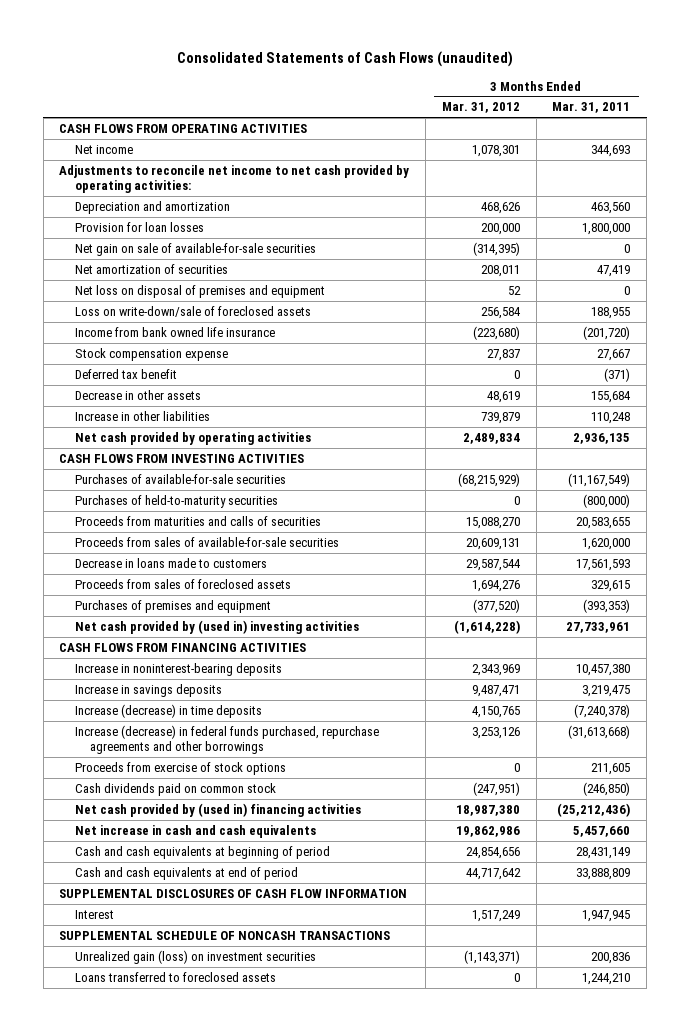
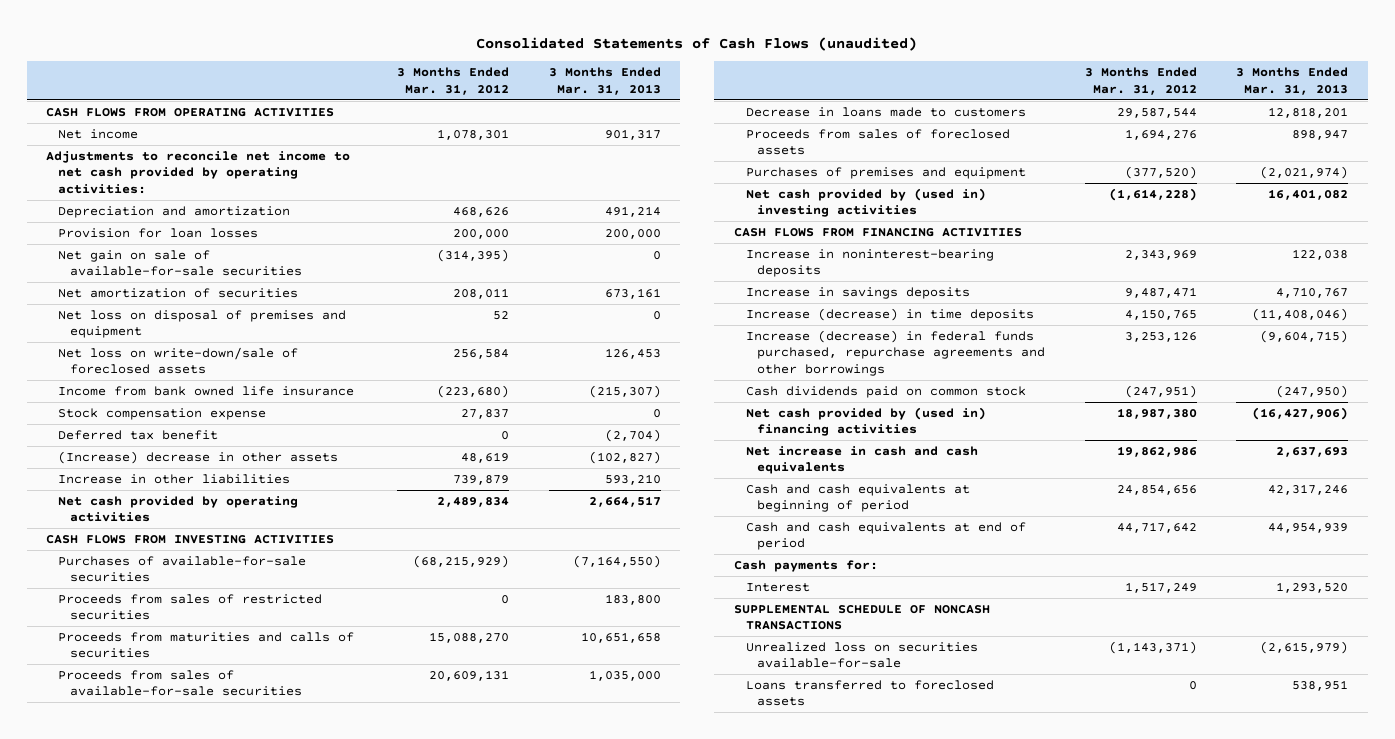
- | 3 Months Ended Mar. 31, 2012 | 3 Months Ended Mar. 31, 2011
+ | 3 Months Ended Mar. 31, 2012 | 3 Months Ended Mar. 31, 2013
- Loss on write-down/sale of foreclosed assets | 256,584 | 188,955
+ Net loss on write-down/sale of foreclosed assets | 256,584 | 126,453
- Decrease in other assets | 48,619 | 155,684
+ (Increase) decrease in other assets | 48,619 | (102,827)
- Purchases of held-to-maturity securities | 0 | (800,000)
+ Proceeds from sales of restricted securities | 0 | 183,800
- Proceeds from exercise of stock options | 0 | 211,605
- SUPPLEMENTAL DISCLOSURES OF CASH FLOW INFORMATION
+ Cash payments for:
- Unrealized gain (loss) on investment securities | (1,143,371) | 200,836
+ Unrealized loss on securities available-for-sale | (1,143,371) | (2,615,979)

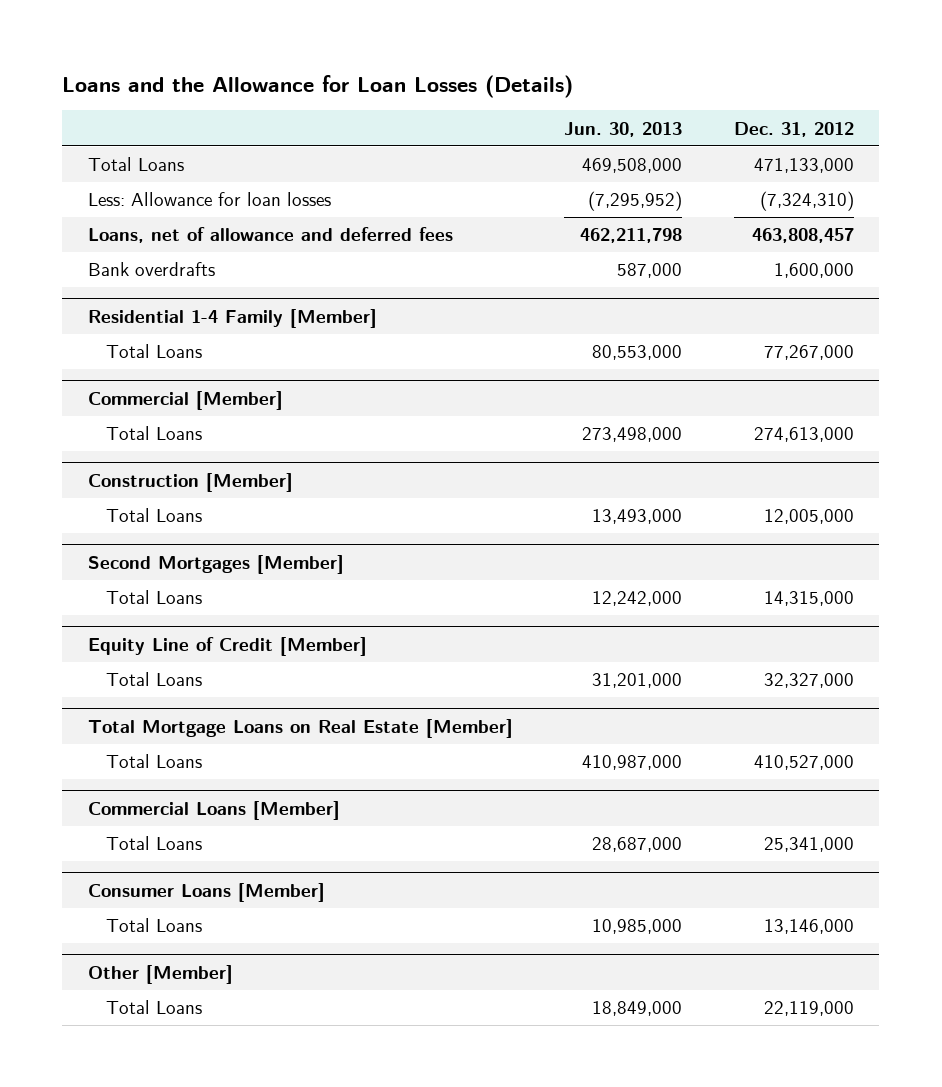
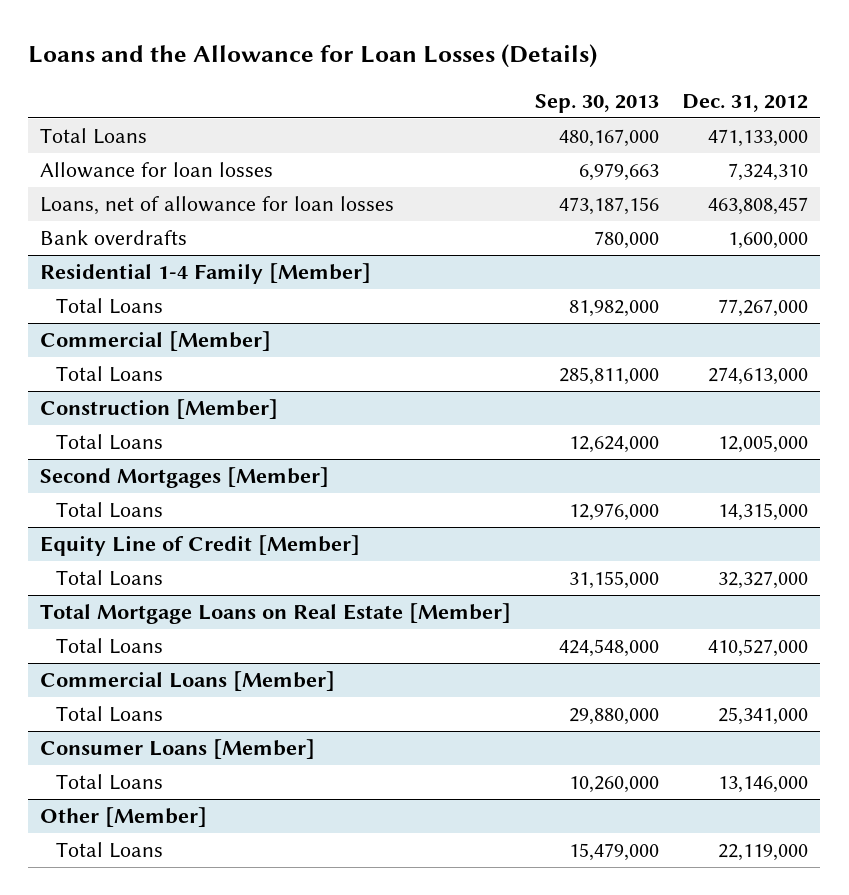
- | Jun. 30, 2013 | Dec. 31, 2012
+ | Sep. 30, 2013 | Dec. 31, 2012
- Less: Allowance for loan losses | (7,295,952) | (7,324,310)
- Loans, net of allowance and deferred fees | 462,211,798 | 463,808,457
+ Allowance for loan losses | 6,979,663 | 7,324,310
+ Loans, net of allowance for loan losses | 473,187,156 | 463,808,457

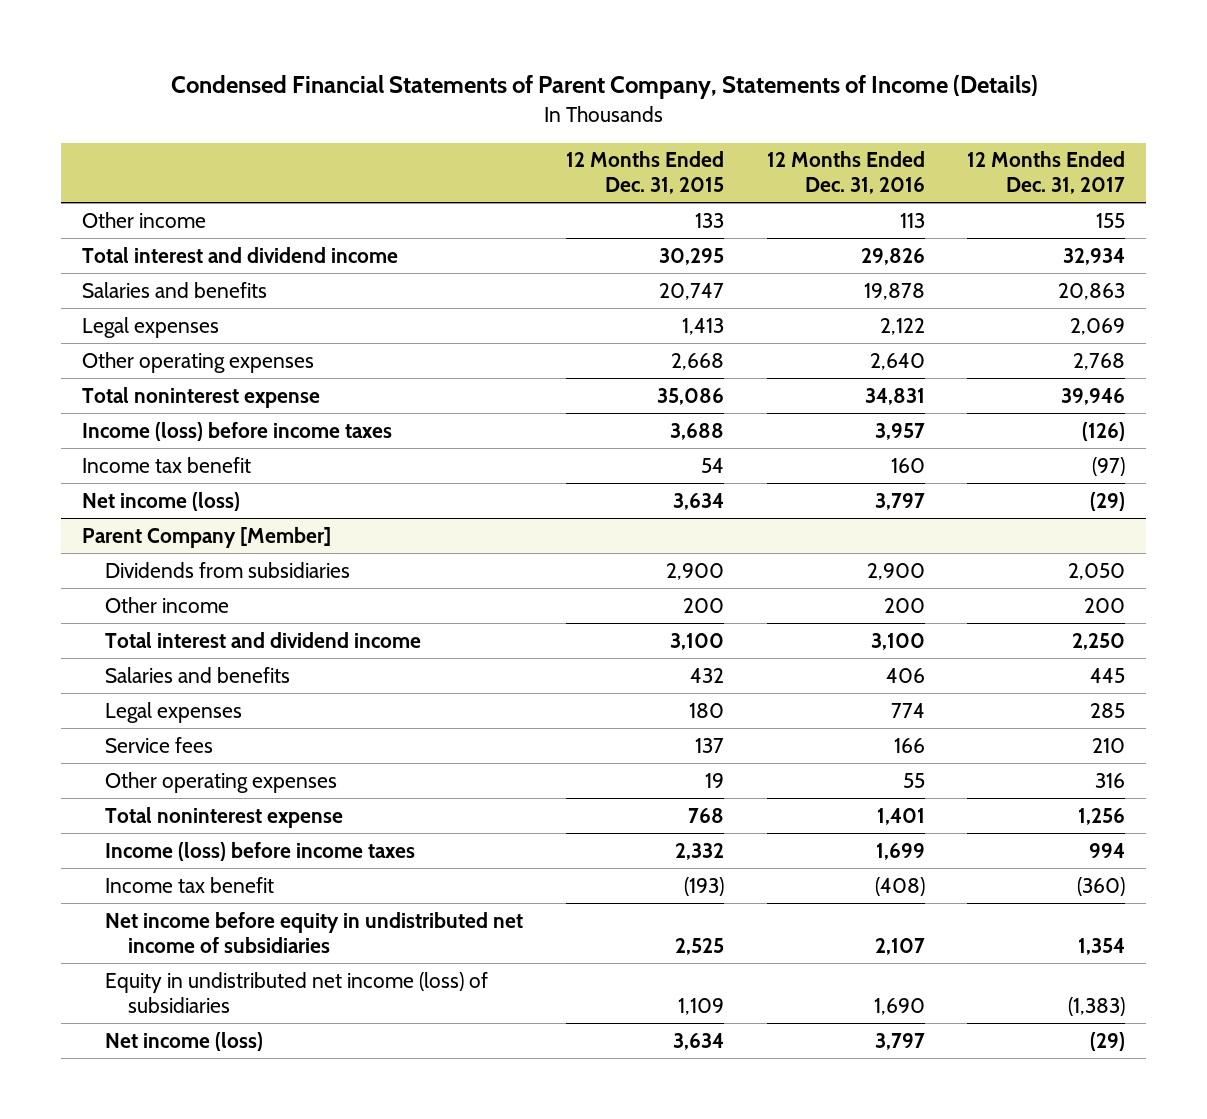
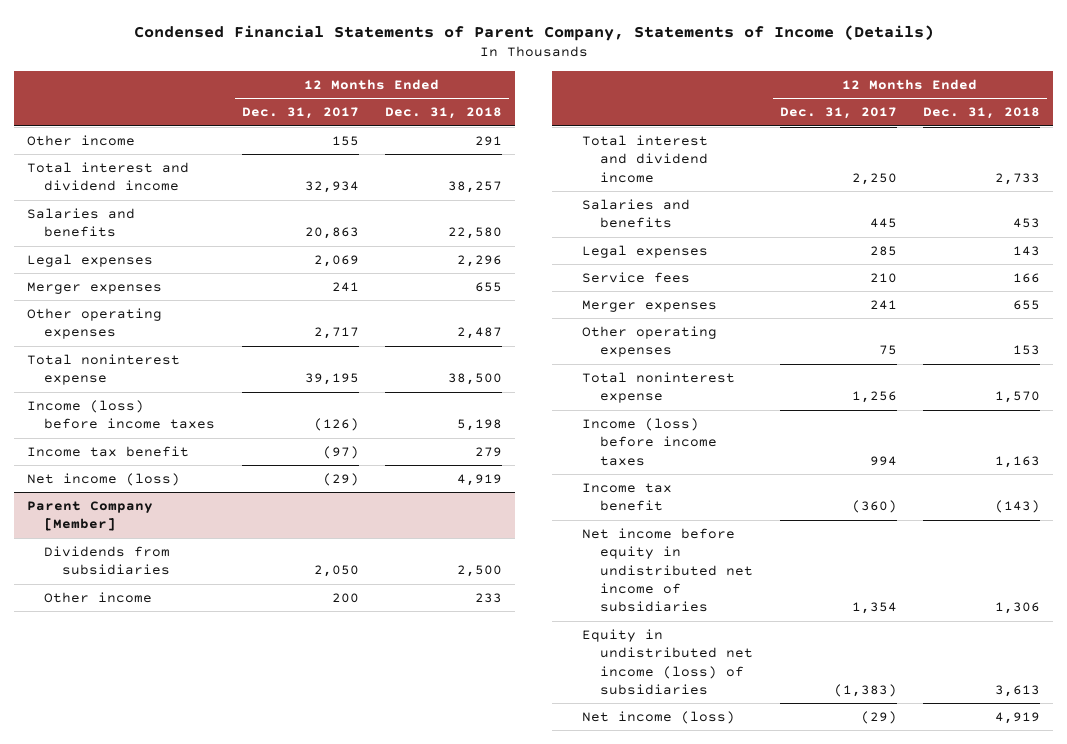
- | 12 Months Ended Dec. 31, 2015 | 12 Months Ended Dec. 31, 2016 | 12 Months Ended Dec. 31, 2017
+ | 12 Months Ended Dec. 31, 2017 | 12 Months Ended Dec. 31, 2018
- Other operating expenses | 2,668 | 2,640 | 2,768
- Total noninterest expense | 35,086 | 34,831 | 39,946
+ Merger expenses | 241 | 655
+ Other operating expenses | 2,717 | 2,487
+ Total noninterest expense | 39,195 | 38,500
@ Parent Company [Member]
- Other operating expenses | 19 | 55 | 316
+ Merger expenses | 241 | 655
+ Other operating expenses | 75 | 153

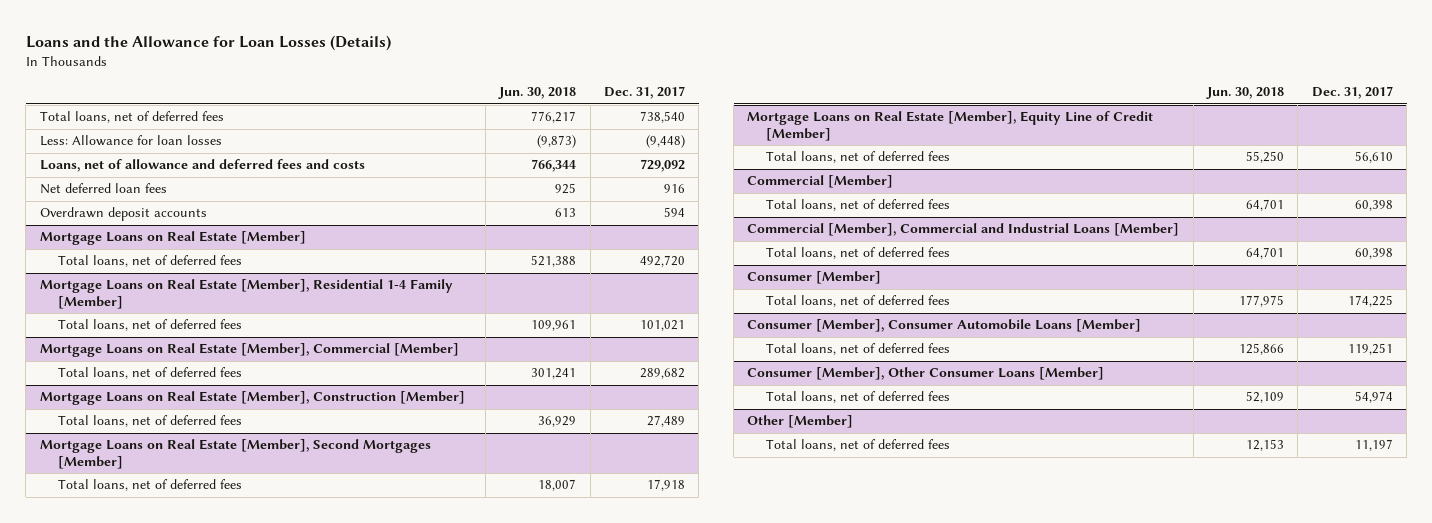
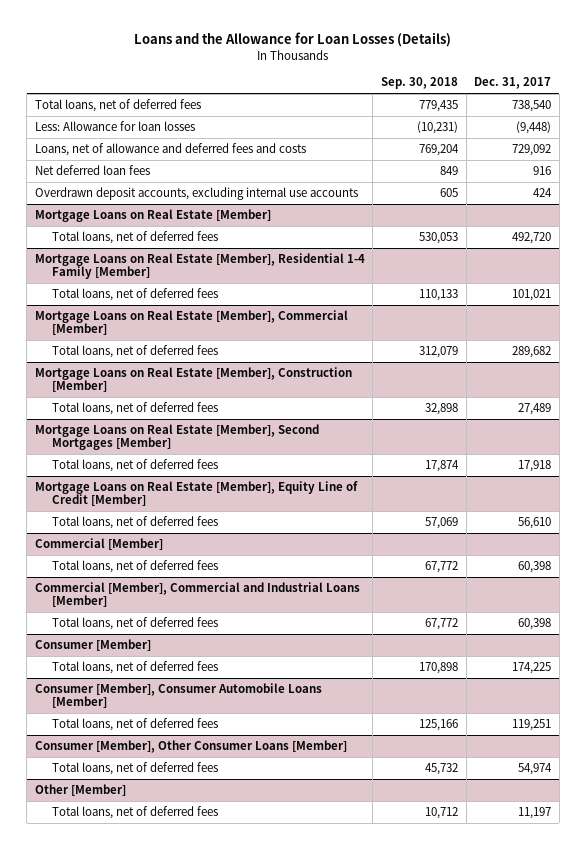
- | Jun. 30, 2018 | Dec. 31, 2017
+ | Sep. 30, 2018 | Dec. 31, 2017
- Overdrawn deposit accounts | 613 | 594
+ Overdrawn deposit accounts, excluding internal use accounts | 605 | 424

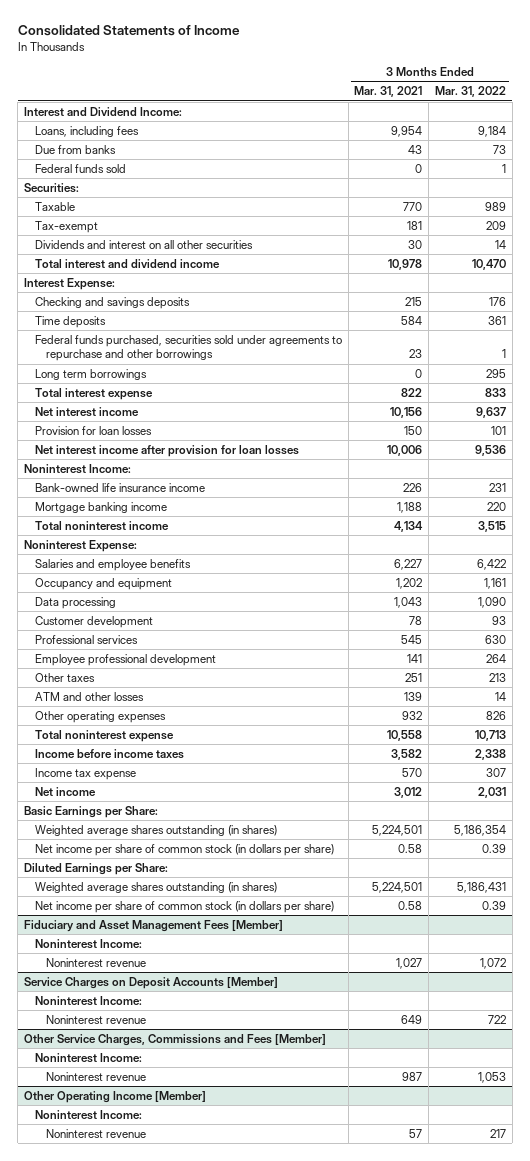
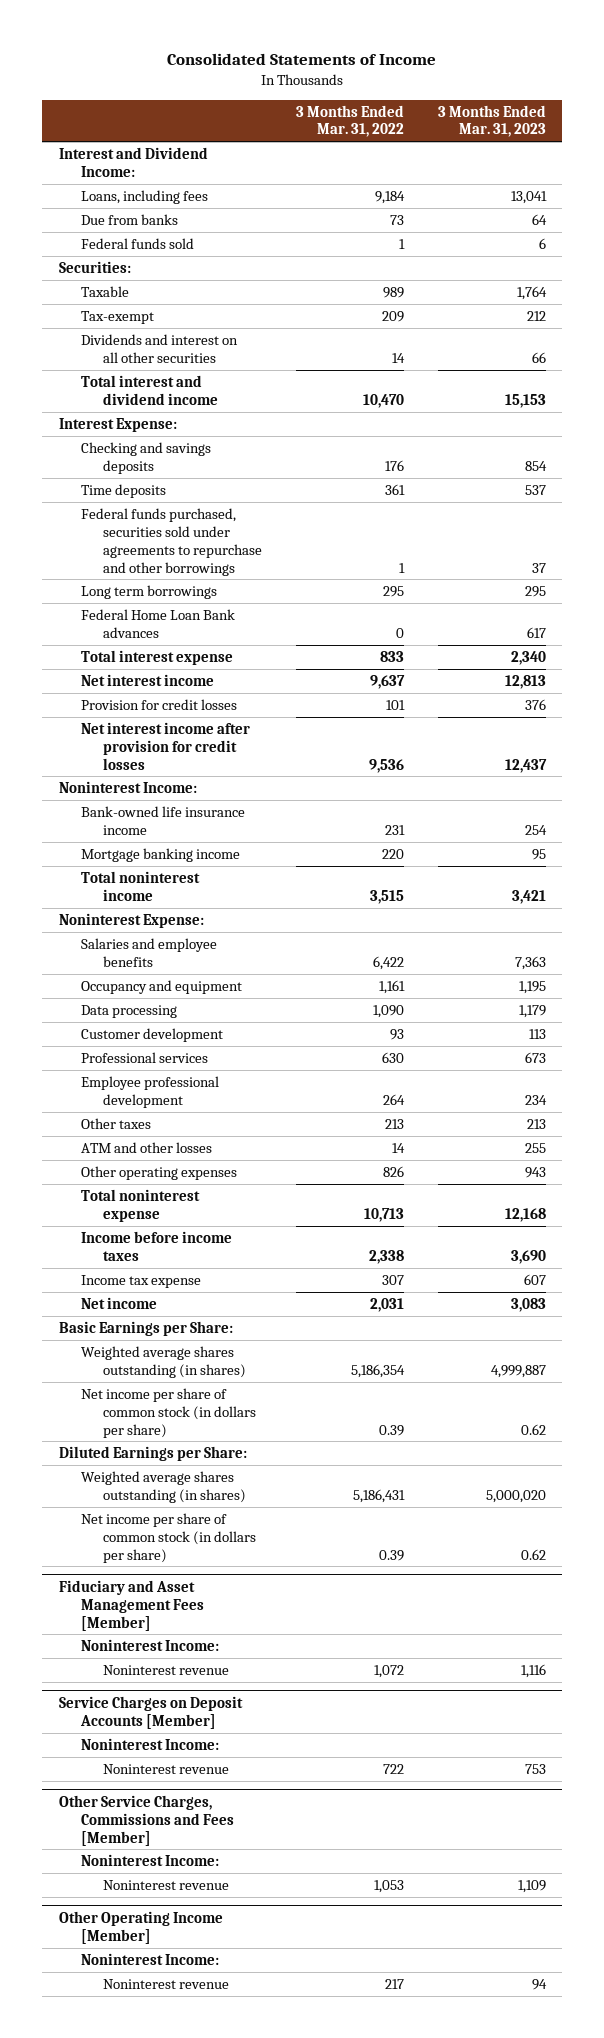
- | 3 Months Ended Mar. 31, 2021 | 3 Months Ended Mar. 31, 2022
+ | 3 Months Ended Mar. 31, 2022 | 3 Months Ended Mar. 31, 2023
+ Federal Home Loan Bank advances | 0 | 617
- Provision for loan losses | 150 | 101
- Net interest income after provision for loan losses | 10,006 | 9,536
+ Provision for credit losses | 101 | 376
+ Net interest income after provision for credit losses | 9,536 | 12,437

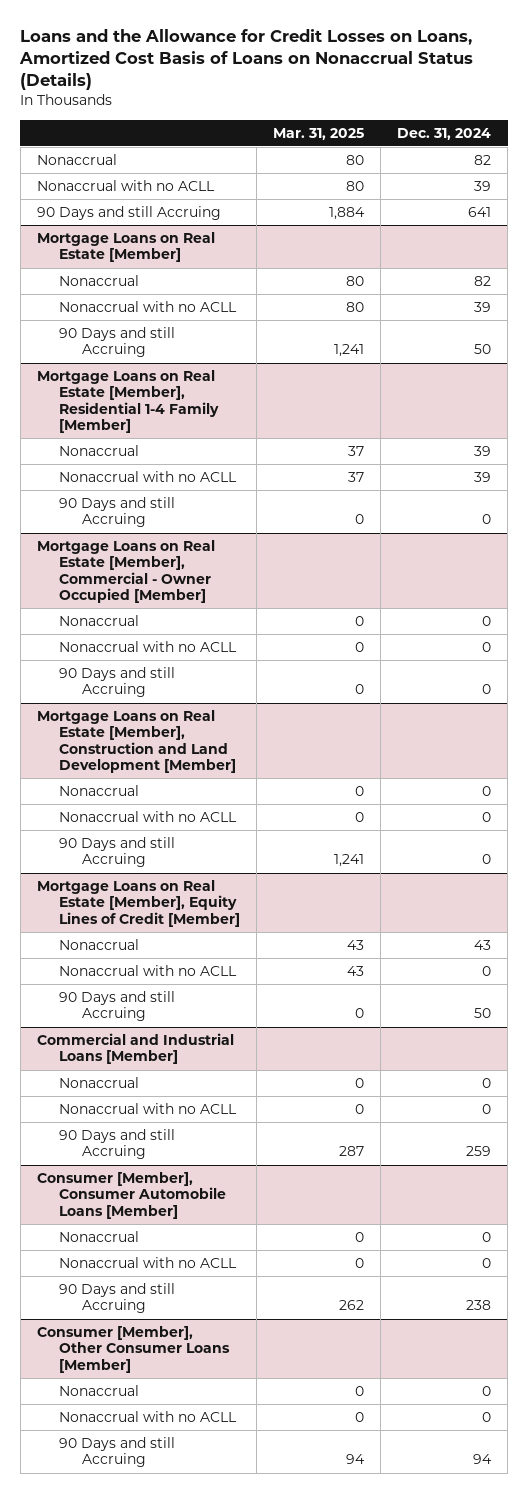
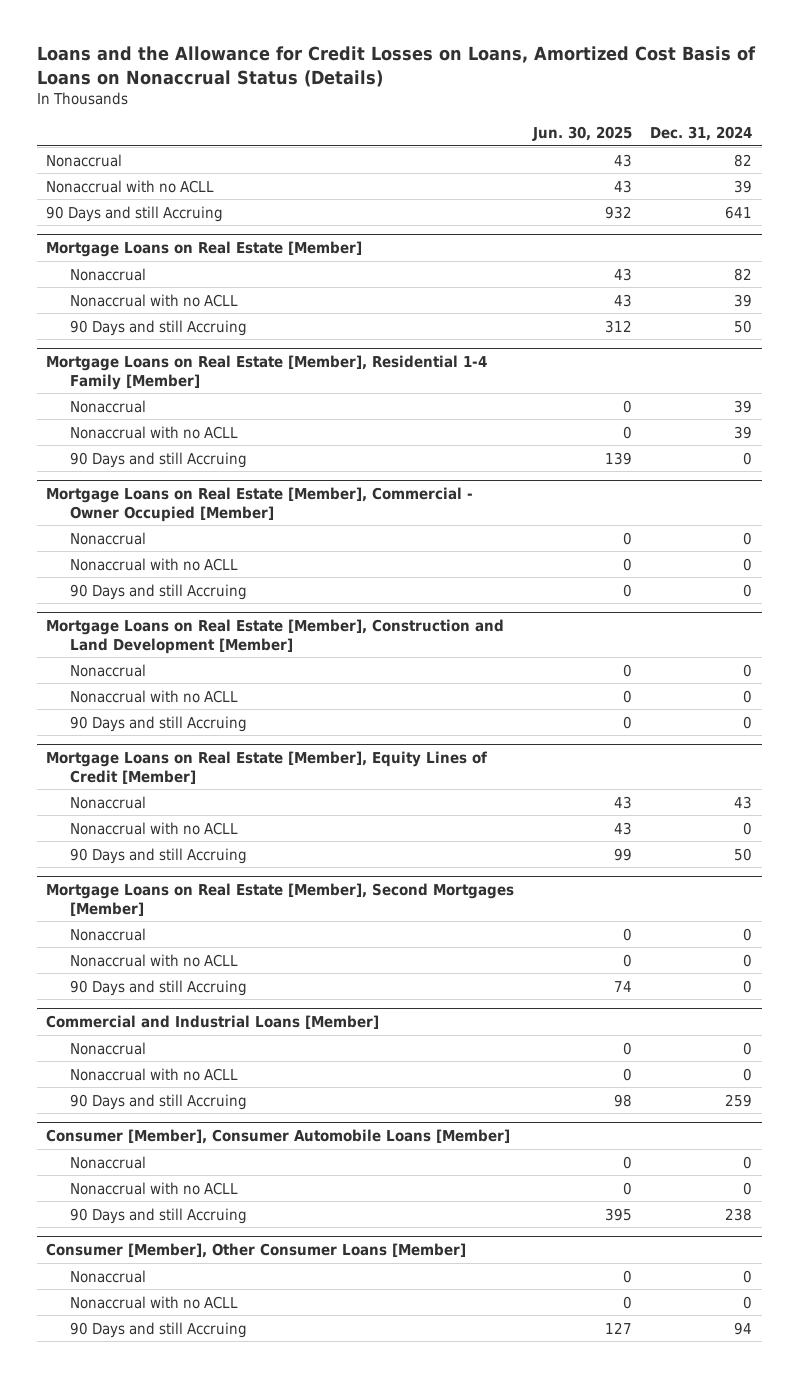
- | Mar. 31, 2025 | Dec. 31, 2024
+ | Jun. 30, 2025 | Dec. 31, 2024
+ Mortgage Loans on Real Estate [Member], Second Mortgages [Member]
+ Nonaccrual | 0 | 0
+ Nonaccrual with no ACLL | 0 | 0
+ 90 Days and still Accruing | 74 | 0

